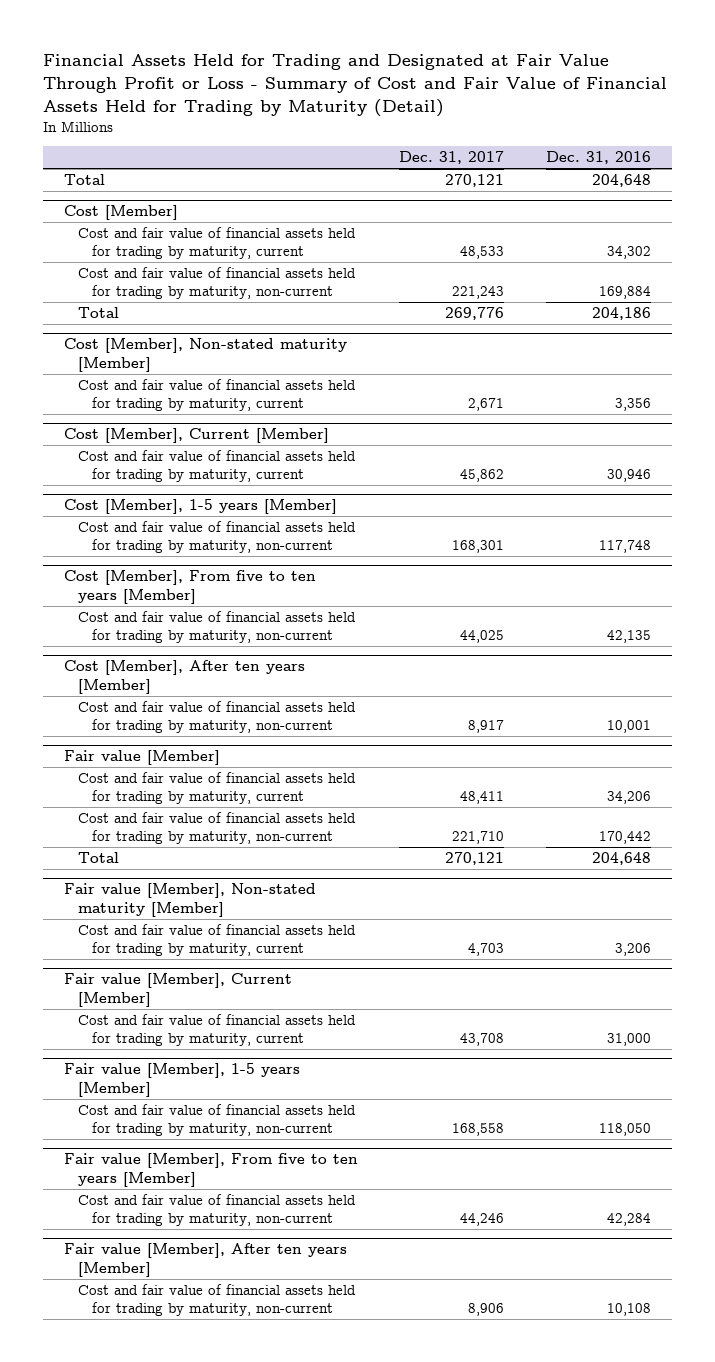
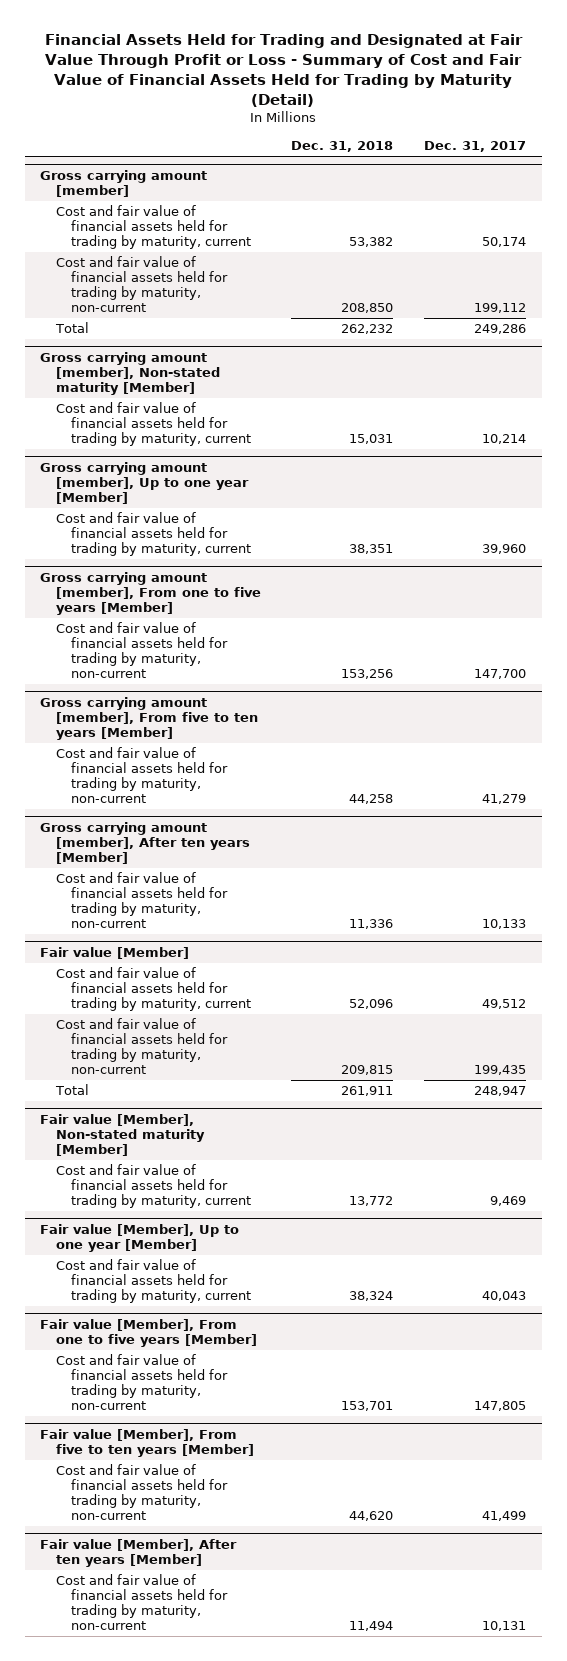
- | Dec. 31, 2017 | Dec. 31, 2016
+ | Dec. 31, 2018 | Dec. 31, 2017
- Total | 270,121 | 204,648
- Cost [Member]
- Cost and fair value of financial assets held for trading by maturity, current | 48,533 | 34,302
- Cost and fair value of financial assets held for trading by maturity, non-current | 221,243 | 169,884
- Total | 269,776 | 204,186
- Cost [Member], Non-stated maturity [Member]
- Cost and fair value of financial assets held for trading by maturity, current | 2,671 | 3,356
- Cost [Member], Current [Member]
- Cost and fair value of financial assets held for trading by maturity, current | 45,862 | 30,946
- Cost [Member], 1-5 years [Member]
- Cost and fair value of financial assets held for trading by maturity, non-current | 168,301 | 117,748
- Cost [Member], From five to ten years [Member]
- Cost and fair value of financial assets held for trading by maturity, non-current | 44,025 | 42,135
- Cost [Member], After ten years [Member]
- Cost and fair value of financial assets held for trading by maturity, non-current | 8,917 | 10,001
+ Gross carrying amount [member]
+ Cost and fair value of financial assets held for trading by maturity, current | 53,382 | 50,174
+ Cost and fair value of financial assets held for trading by maturity, non-current | 208,850 | 199,112
+ Total | 262,232 | 249,286
+ Gross carrying amount [member], Non-stated maturity [Member]
+ Cost and fair value of financial assets held for trading by maturity, current | 15,031 | 10,214
+ Gross carrying amount [member], Up to one year [Member]
+ Cost and fair value of financial assets held for trading by maturity, current | 38,351 | 39,960
+ Gross carrying amount [member], From one to five years [Member]
+ Cost and fair value of financial assets held for trading by maturity, non-current | 153,256 | 147,700
+ Gross carrying amount [member], From five to ten years [Member]
+ Cost and fair value of financial assets held for trading by maturity, non-current | 44,258 | 41,279
+ Gross carrying amount [member], After ten years [Member]
+ Cost and fair value of financial assets held for trading by maturity, non-current | 11,336 | 10,133
@ Fair value [Member]
- Cost and fair value of financial assets held for trading by maturity, current | 48,411 | 34,206
- Cost and fair value of financial assets held for trading by maturity, non-current | 221,710 | 170,442
- Total | 270,121 | 204,648
+ Cost and fair value of financial assets held for trading by maturity, current | 52,096 | 49,512
+ Cost and fair value of financial assets held for trading by maturity, non-current | 209,815 | 199,435
+ Total | 261,911 | 248,947
@ Fair value [Member], Non-stated maturity [Member]
- Cost and fair value of financial assets held for trading by maturity, current | 4,703 | 3,206
- Fair value [Member], Current [Member]
- Cost and fair value of financial assets held for trading by maturity, current | 43,708 | 31,000
- Fair value [Member], 1-5 years [Member]
- Cost and fair value of financial assets held for trading by maturity, non-current | 168,558 | 118,050
@ Fair value [Member], Non-stated maturity [Member]
+ Cost and fair value of financial assets held for trading by maturity, current | 13,772 | 9,469
+ Fair value [Member], Up to one year [Member]
+ Cost and fair value of financial assets held for trading by maturity, current | 38,324 | 40,043
+ Fair value [Member], From one to five years [Member]
+ Cost and fair value of financial assets held for trading by maturity, non-current | 153,701 | 147,805
@ Fair value [Member], From five to ten years [Member]
- Cost and fair value of financial assets held for trading by maturity, non-current | 44,246 | 42,284
+ Cost and fair value of financial assets held for trading by maturity, non-current | 44,620 | 41,499
@ Fair value [Member], After ten years [Member]
- Cost and fair value of financial assets held for trading by maturity, non-current | 8,906 | 10,108
+ Cost and fair value of financial assets held for trading by maturity, non-current | 11,494 | 10,131

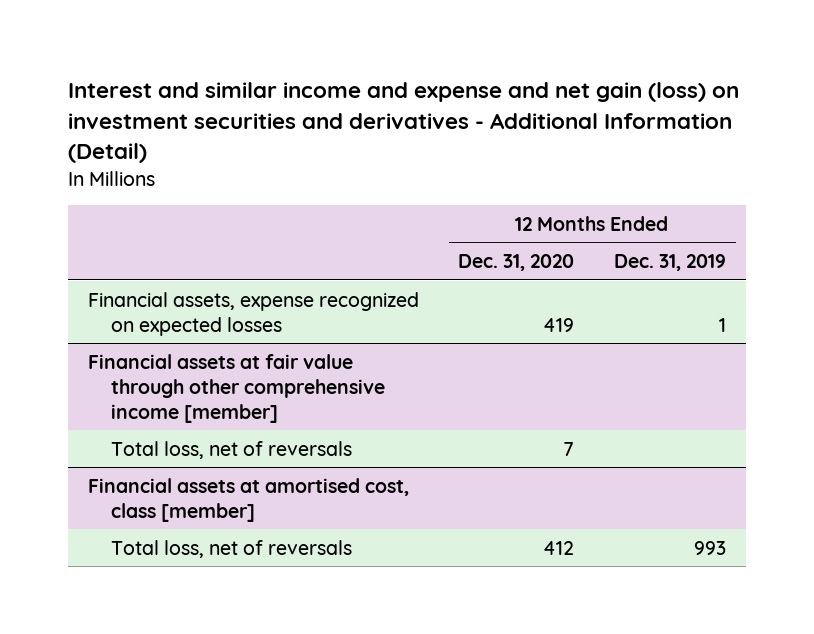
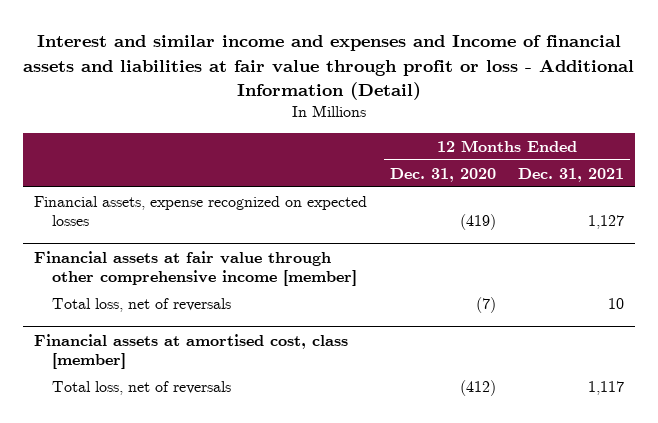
- Interest and similar income and expense and net gain (loss) on investment securities and derivatives - Additional Information (Detail)
+ Interest and similar income and expenses and Income of financial assets and liabilities at fair value through profit or loss - Additional Information (Detail)
- | 12 Months Ended Dec. 31, 2020 | 12 Months Ended Dec. 31, 2019
+ | 12 Months Ended Dec. 31, 2020 | 12 Months Ended Dec. 31, 2021
- Financial assets, expense recognized on expected losses | 419 | 1
+ Financial assets, expense recognized on expected losses | (419) | 1,127
@ Financial assets at fair value through other comprehensive income [member]
- Total loss, net of reversals | 7 |
+ Total loss, net of reversals | (7) | 10
@ Financial assets at amortised cost, class [member]
- Total loss, net of reversals | 412 | 993
+ Total loss, net of reversals | (412) | 1,117

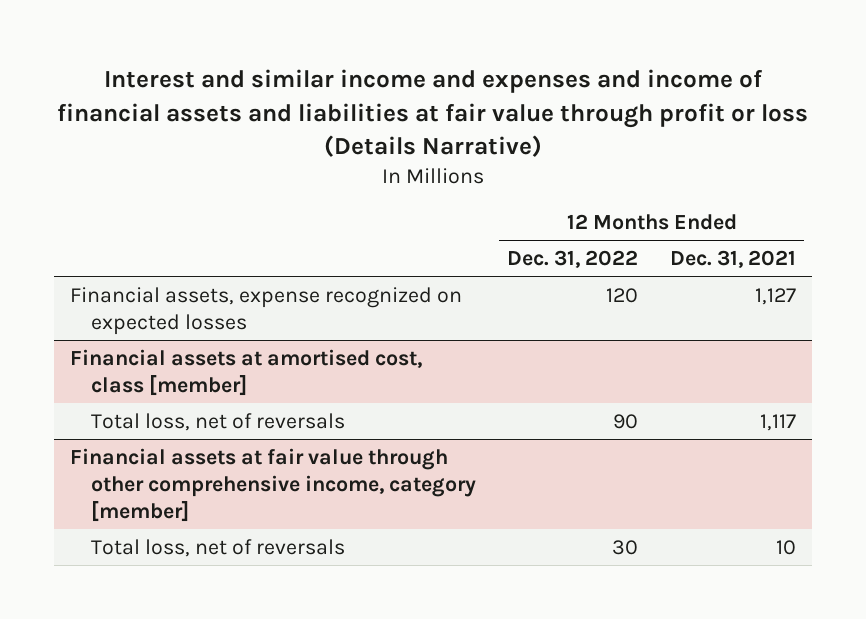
- Interest and similar income and expenses and Income of financial assets and liabilities at fair value through profit or loss - Additional Information (Detail)
+ Interest and similar income and expenses and income of financial assets and liabilities at fair value through profit or loss (Details Narrative)
- | 12 Months Ended Dec. 31, 2020 | 12 Months Ended Dec. 31, 2021
+ | 12 Months Ended Dec. 31, 2022 | 12 Months Ended Dec. 31, 2021
- Financial assets at fair value through other comprehensive income [member]
- Total loss, net of reversals | (7) | 10
+ Financial assets at fair value through other comprehensive income, category [member]
+ Total loss, net of reversals | 30 | 10

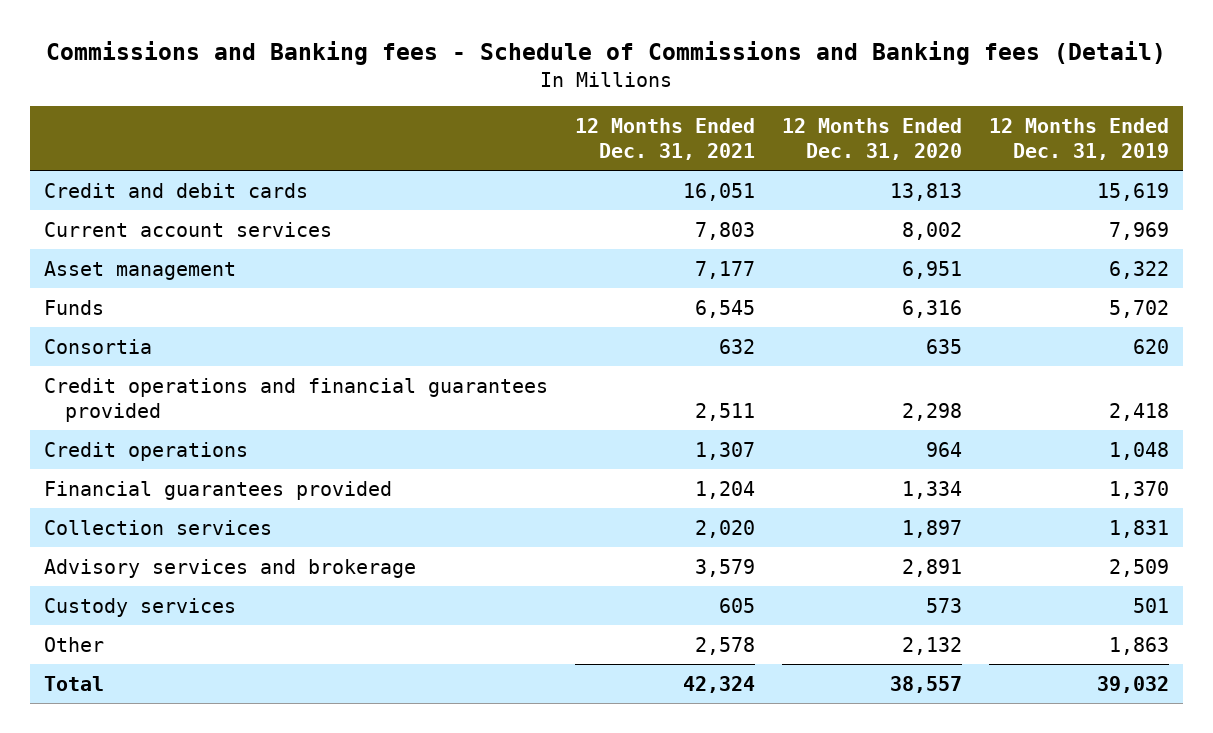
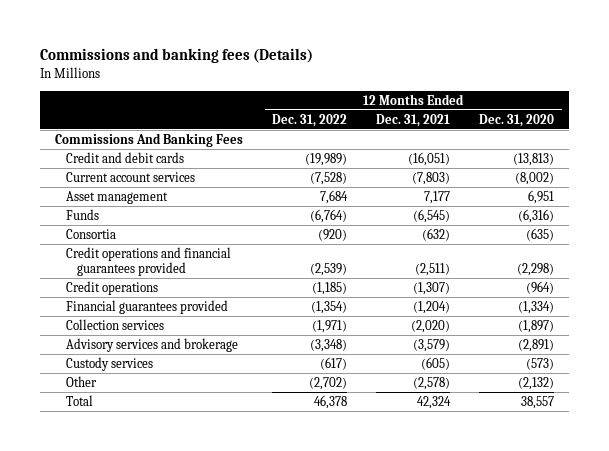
- Commissions and Banking fees - Schedule of Commissions and Banking fees (Detail)
+ Commissions and banking fees (Details)
- | 12 Months Ended Dec. 31, 2021 | 12 Months Ended Dec. 31, 2020 | 12 Months Ended Dec. 31, 2019
+ | 12 Months Ended Dec. 31, 2022 | 12 Months Ended Dec. 31, 2021 | 12 Months Ended Dec. 31, 2020
- Credit and debit cards | 16,051 | 13,813 | 15,619
- Current account services | 7,803 | 8,002 | 7,969
+ Commissions And Banking Fees
+ Credit and debit cards | (19,989) | (16,051) | (13,813)
+ Current account services | (7,528) | (7,803) | (8,002)
- Funds | 6,545 | 6,316 | 5,702
- Consortia | 632 | 635 | 620
- Credit operations and financial guarantees provided | 2,511 | 2,298 | 2,418
- Credit operations | 1,307 | 964 | 1,048
- Financial guarantees provided | 1,204 | 1,334 | 1,370
- Collection services | 2,020 | 1,897 | 1,831
- Advisory services and brokerage | 3,579 | 2,891 | 2,509
- Custody services | 605 | 573 | 501
- Other | 2,578 | 2,132 | 1,863
+ Funds | (6,764) | (6,545) | (6,316)
+ Consortia | (920) | (632) | (635)
+ Credit operations and financial guarantees provided | (2,539) | (2,511) | (2,298)
+ Credit operations | (1,185) | (1,307) | (964)
+ Financial guarantees provided | (1,354) | (1,204) | (1,334)
+ Collection services | (1,971) | (2,020) | (1,897)
+ Advisory services and brokerage | (3,348) | (3,579) | (2,891)
+ Custody services | (617) | (605) | (573)
+ Other | (2,702) | (2,578) | (2,132)

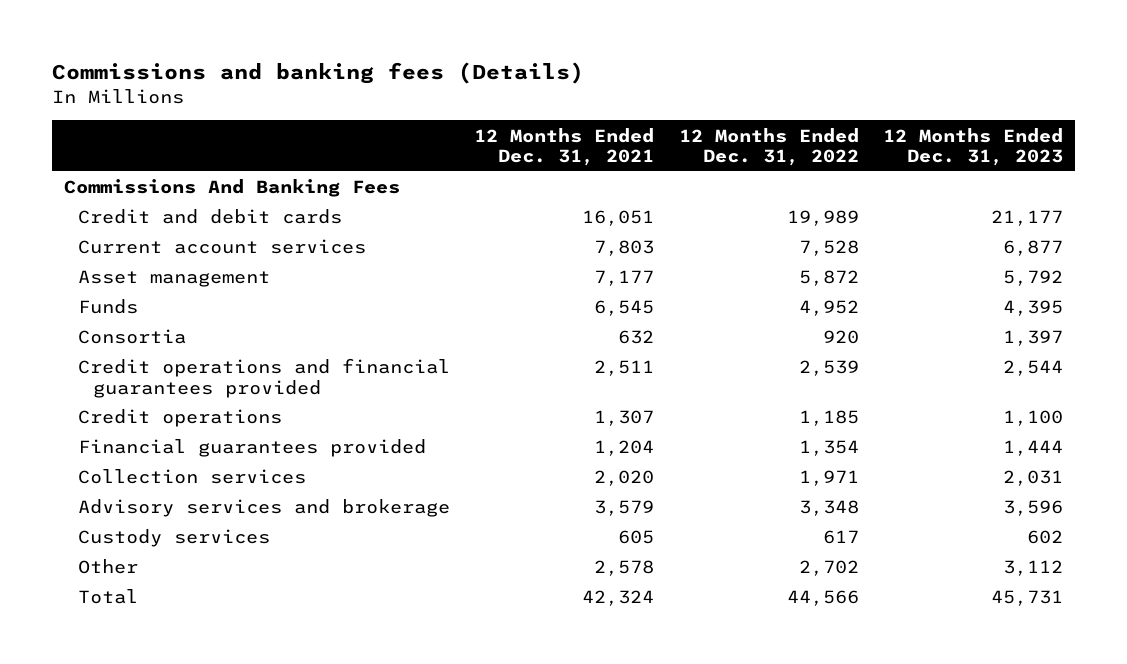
- | 12 Months Ended Dec. 31, 2022 | 12 Months Ended Dec. 31, 2021 | 12 Months Ended Dec. 31, 2020
+ | 12 Months Ended Dec. 31, 2021 | 12 Months Ended Dec. 31, 2022 | 12 Months Ended Dec. 31, 2023
- Credit and debit cards | (19,989) | (16,051) | (13,813)
- Current account services | (7,528) | (7,803) | (8,002)
- Asset management | 7,684 | 7,177 | 6,951
- Funds | (6,764) | (6,545) | (6,316)
- Consortia | (920) | (632) | (635)
- Credit operations and financial guarantees provided | (2,539) | (2,511) | (2,298)
- Credit operations | (1,185) | (1,307) | (964)
- Financial guarantees provided | (1,354) | (1,204) | (1,334)
- Collection services | (1,971) | (2,020) | (1,897)
- Advisory services and brokerage | (3,348) | (3,579) | (2,891)
- Custody services | (617) | (605) | (573)
- Other | (2,702) | (2,578) | (2,132)
- Total | 46,378 | 42,324 | 38,557
+ Credit and debit cards | 16,051 | 19,989 | 21,177
+ Current account services | 7,803 | 7,528 | 6,877
+ Asset management | 7,177 | 5,872 | 5,792
+ Funds | 6,545 | 4,952 | 4,395
+ Consortia | 632 | 920 | 1,397
+ Credit operations and financial guarantees provided | 2,511 | 2,539 | 2,544
+ Credit operations | 1,307 | 1,185 | 1,100
+ Financial guarantees provided | 1,204 | 1,354 | 1,444
+ Collection services | 2,020 | 1,971 | 2,031
+ Advisory services and brokerage | 3,579 | 3,348 | 3,596
+ Custody services | 605 | 617 | 602
+ Other | 2,578 | 2,702 | 3,112
+ Total | 42,324 | 44,566 | 45,731

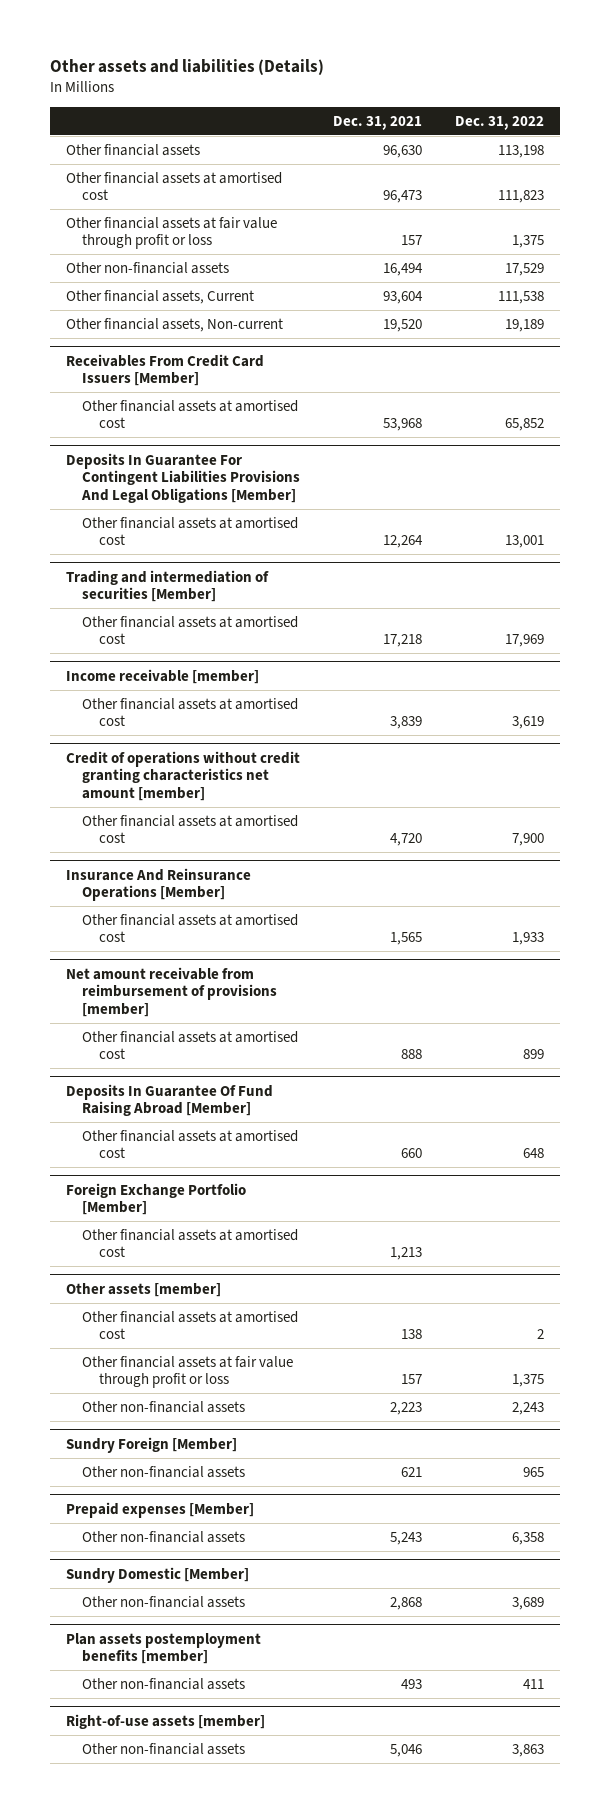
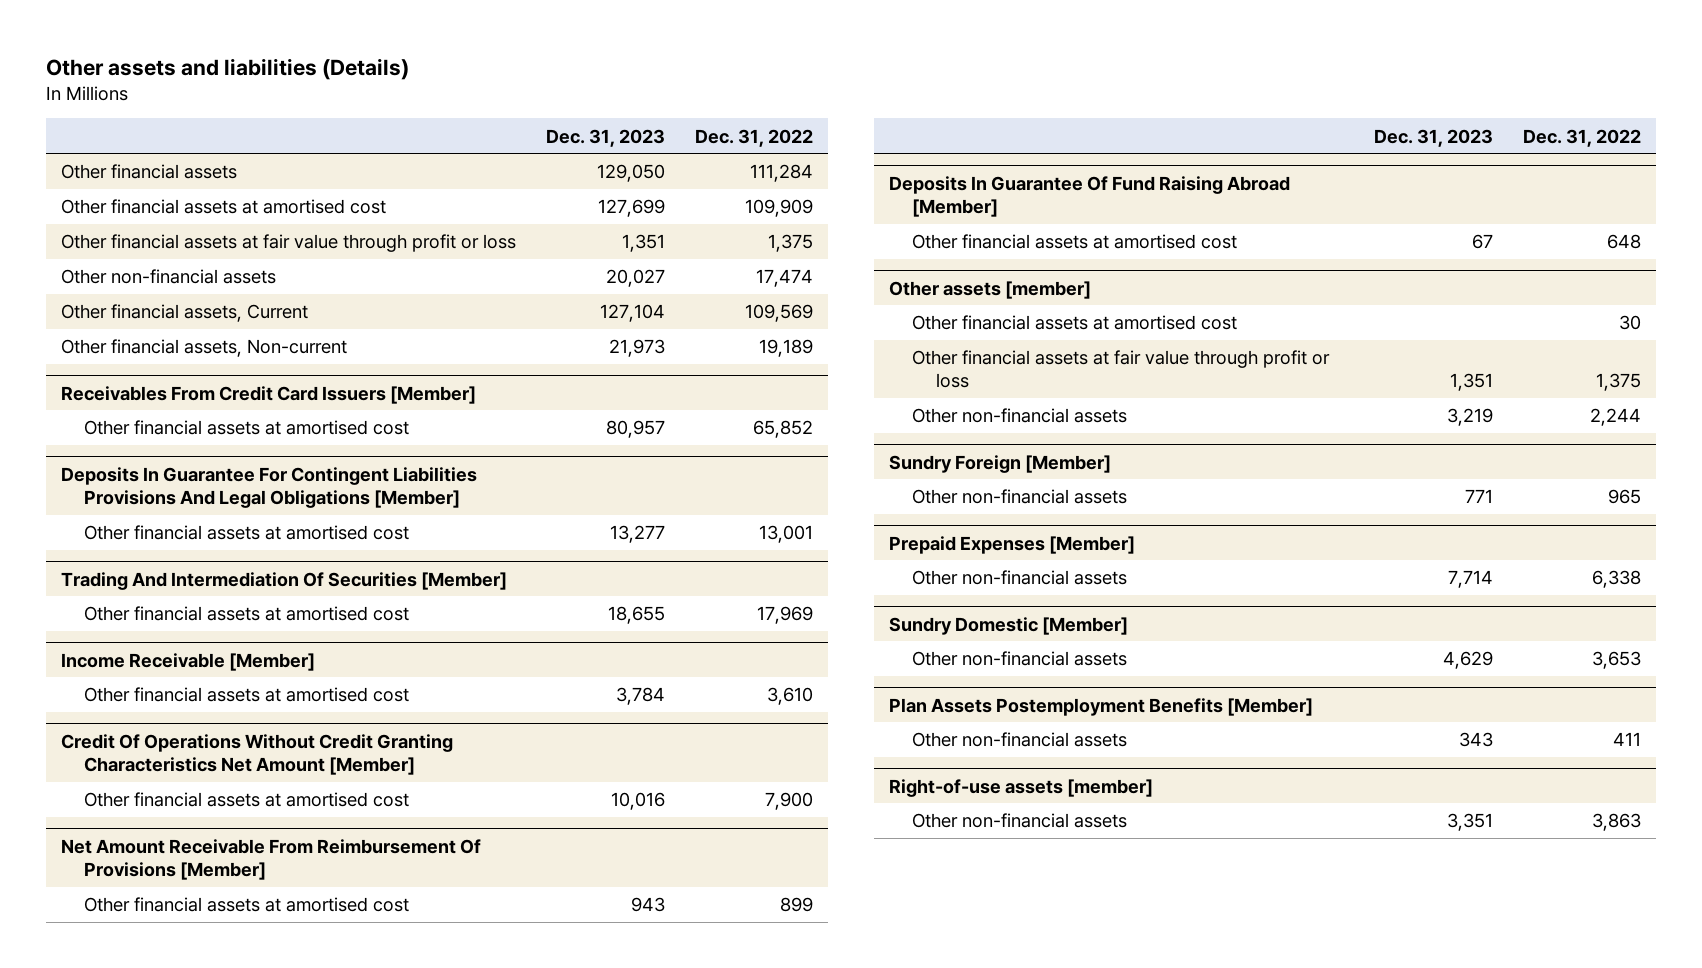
- | Dec. 31, 2021 | Dec. 31, 2022
+ | Dec. 31, 2023 | Dec. 31, 2022
- Other financial assets | 96,630 | 113,198
- Other financial assets at amortised cost | 96,473 | 111,823
+ Other financial assets | 129,050 | 111,284
+ Other financial assets at amortised cost | 127,699 | 109,909
- Other non-financial assets | 16,494 | 17,529
- Other financial assets, Current | 93,604 | 111,538
+ Other non-financial assets | 20,027 | 17,474
+ Other financial assets, Current | 127,104 | 109,569
- Trading and intermediation of securities [Member]
+ Trading And Intermediation Of Securities [Member]
- Income receivable [member]
- Other financial assets at amortised cost | 3,839 | 3,619
- Credit of operations without credit granting characteristics net amount [member]
+ Income Receivable [Member]
+ Other financial assets at amortised cost | 3,784 | 3,610
+ Credit Of Operations Without Credit Granting Characteristics Net Amount [Member]
- Insurance And Reinsurance Operations [Member]
- Other financial assets at amortised cost | 1,565 | 1,933
- Net amount receivable from reimbursement of provisions [member]
+ Net Amount Receivable From Reimbursement Of Provisions [Member]
- Foreign Exchange Portfolio [Member]
- Other financial assets at amortised cost | 1,213 |
@ Other assets [member]
- Other financial assets at amortised cost | 138 | 2
+ Other financial assets at amortised cost | | 30
- Other non-financial assets | 2,223 | 2,243
+ Other non-financial assets | 3,219 | 2,244
- Prepaid expenses [Member]
- Other non-financial assets | 5,243 | 6,358
+ Prepaid Expenses [Member]
+ Other non-financial assets | 7,714 | 6,338
@ Sundry Domestic [Member]
- Other non-financial assets | 2,868 | 3,689
- Plan assets postemployment benefits [member]
@ Sundry Domestic [Member]
+ Other non-financial assets | 4,629 | 3,653
+ Plan Assets Postemployment Benefits [Member]

